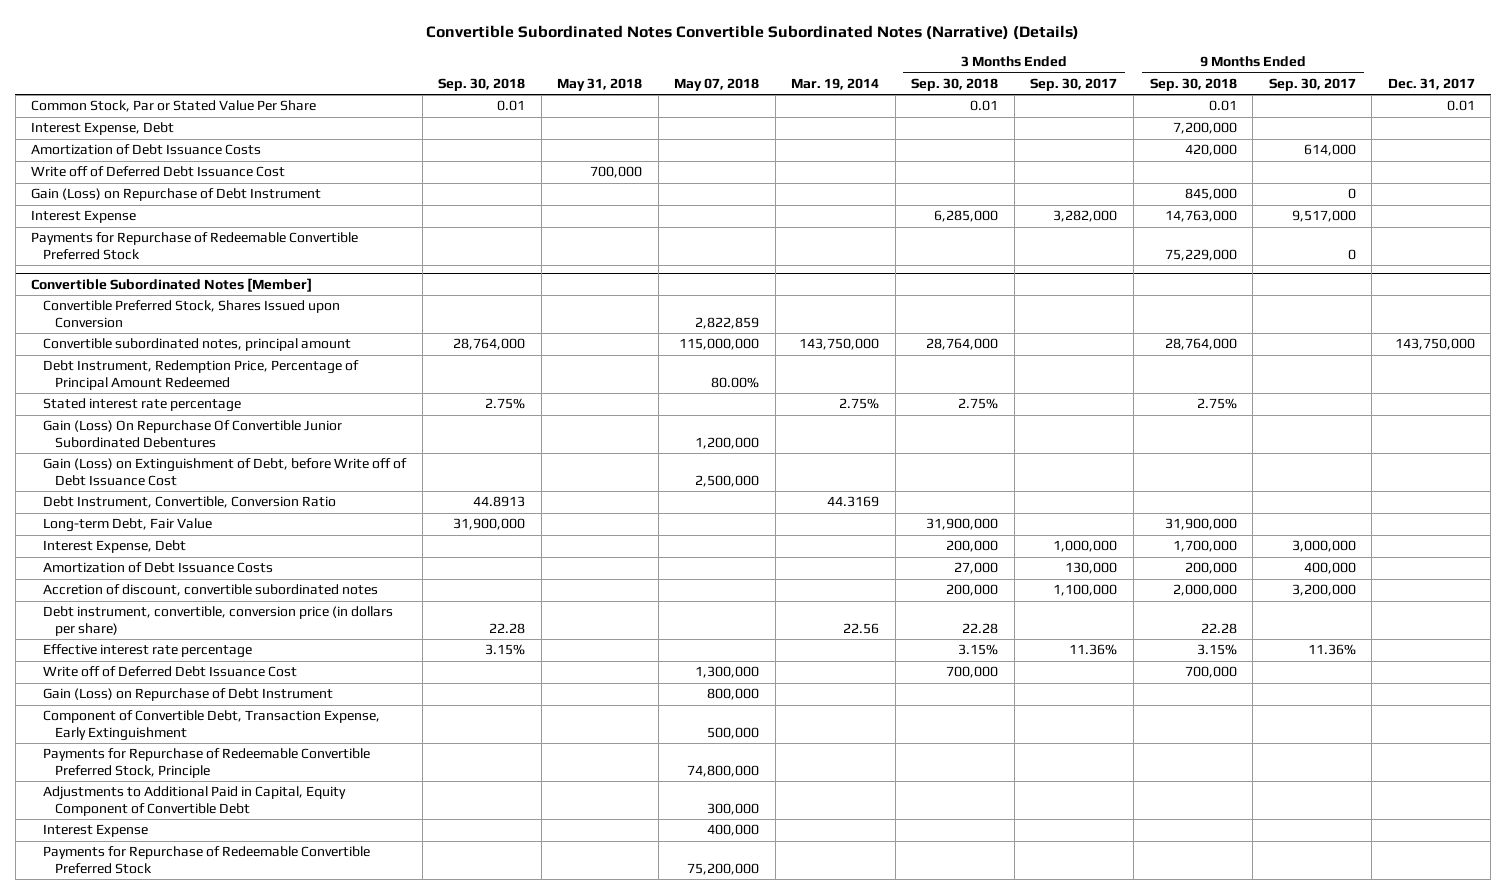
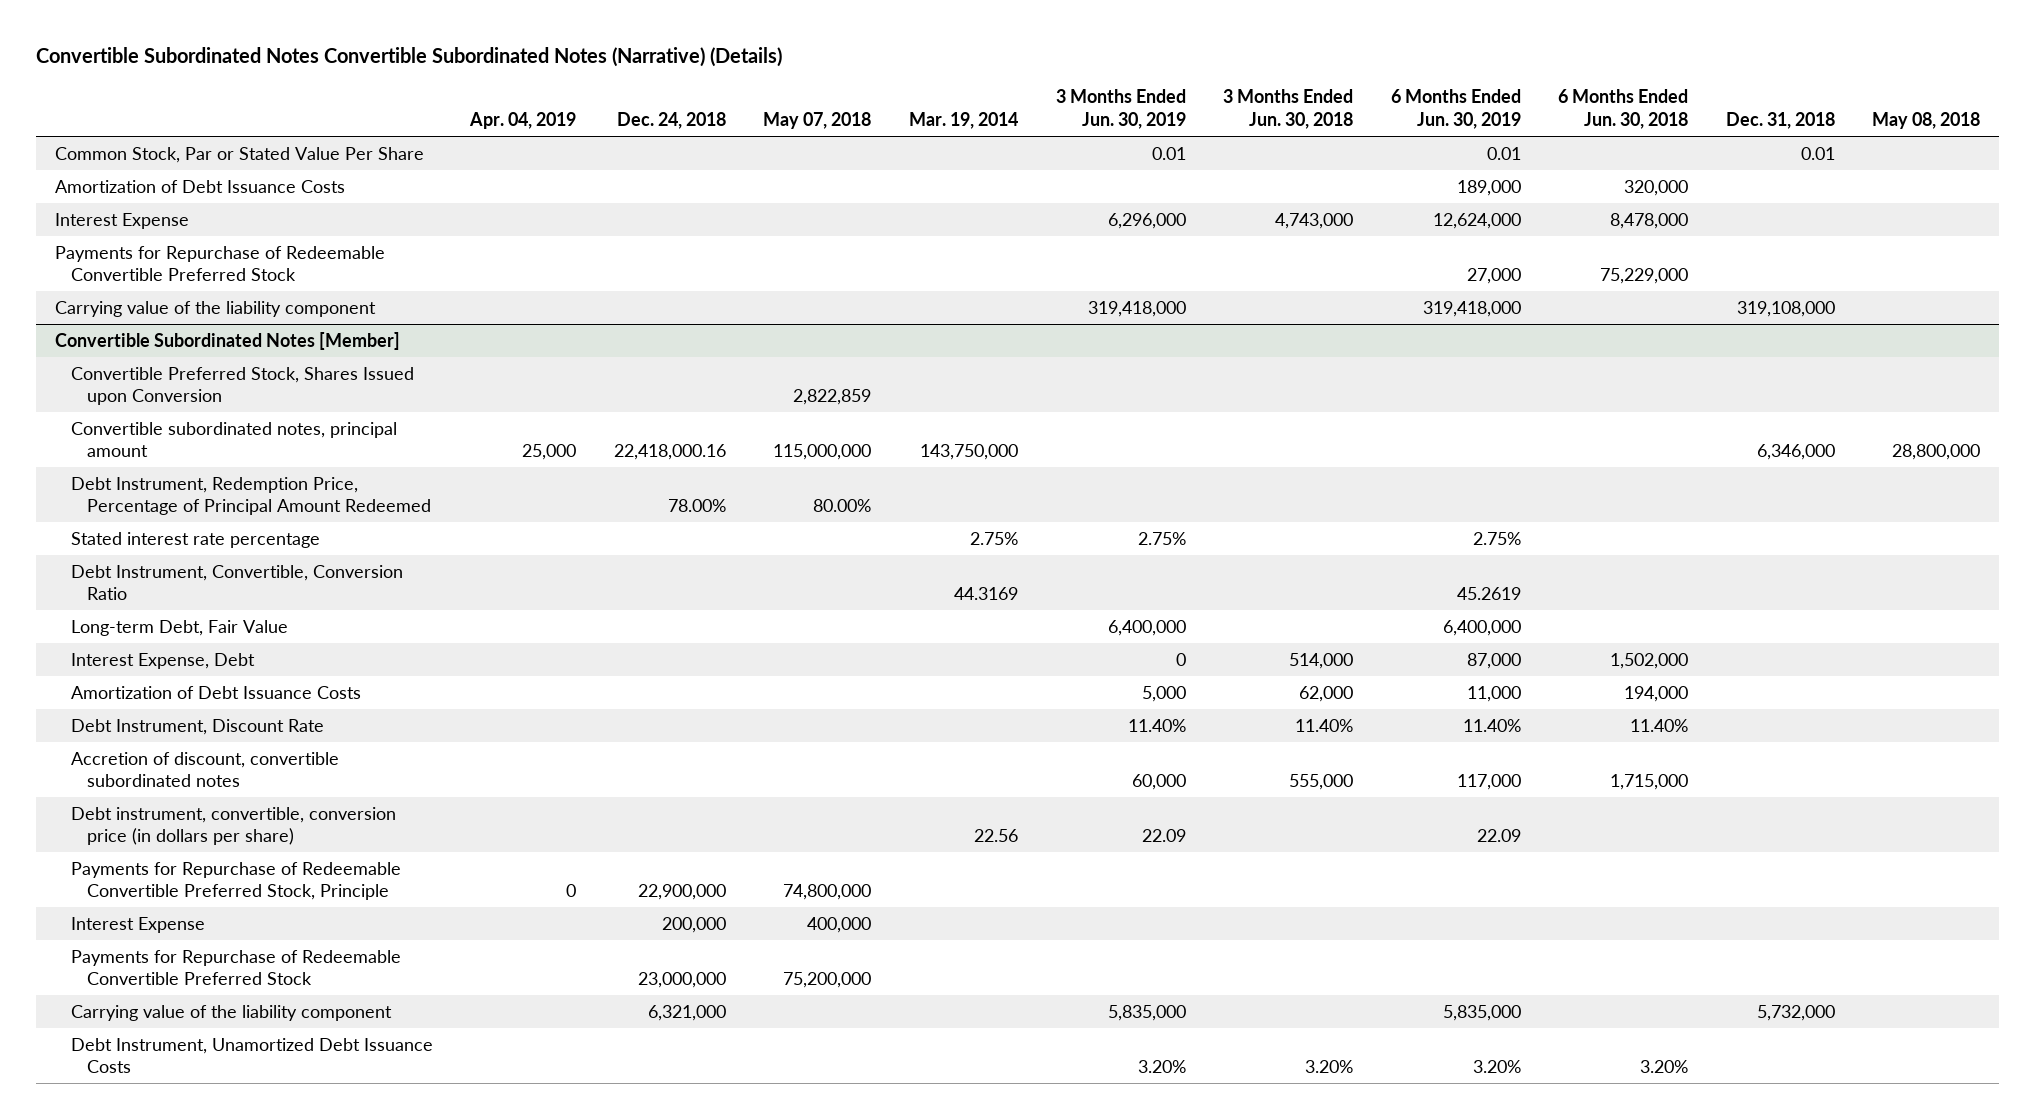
- | Sep. 30, 2018 | May 31, 2018 | May 07, 2018 | Mar. 19, 2014 | 3 Months Ended Sep. 30, 2018 | 3 Months Ended Sep. 30, 2017 | 9 Months Ended Sep. 30, 2018 | 9 Months Ended Sep. 30, 2017 | Dec. 31, 2017
+ | Apr. 04, 2019 | Dec. 24, 2018 | May 07, 2018 | Mar. 19, 2014 | 3 Months Ended Jun. 30, 2019 | 3 Months Ended Jun. 30, 2018 | 6 Months Ended Jun. 30, 2019 | 6 Months Ended Jun. 30, 2018 | Dec. 31, 2018 | May 08, 2018
- Interest Expense, Debt | | | | | | | 7,200,000 | |
- Write off of Deferred Debt Issuance Cost | | 700,000 | | | | | | |
- Gain (Loss) on Repurchase of Debt Instrument | | | | | | | 845,000 | 0 |
+ Carrying value of the liability component | | | | | 319,418,000 | | 319,418,000 | | 319,108,000 |
@ Convertible Subordinated Notes [Member]
- Gain (Loss) On Repurchase Of Convertible Junior Subordinated Debentures | | | 1,200,000 | | | | | |
- Gain (Loss) on Extinguishment of Debt, before Write off of Debt Issuance Cost | | | 2,500,000 | | | | | |
+ Debt Instrument, Discount Rate | | | | | 11.40% | 11.40% | 11.40% | 11.40% | |
- Effective interest rate percentage | 3.15% | | | | 3.15% | 11.36% | 3.15% | 11.36% |
- Write off of Deferred Debt Issuance Cost | | | 1,300,000 | | 700,000 | | 700,000 | |
- Gain (Loss) on Repurchase of Debt Instrument | | | 800,000 | | | | | |
- Component of Convertible Debt, Transaction Expense, Early Extinguishment | | | 500,000 | | | | | |
- Adjustments to Additional Paid in Capital, Equity Component of Convertible Debt | | | 300,000 | | | | | |
+ Carrying value of the liability component | | 6,321,000 | | | 5,835,000 | | 5,835,000 | | 5,732,000 |
+ Debt Instrument, Unamortized Debt Issuance Costs | | | | | 3.20% | 3.20% | 3.20% | 3.20% | |

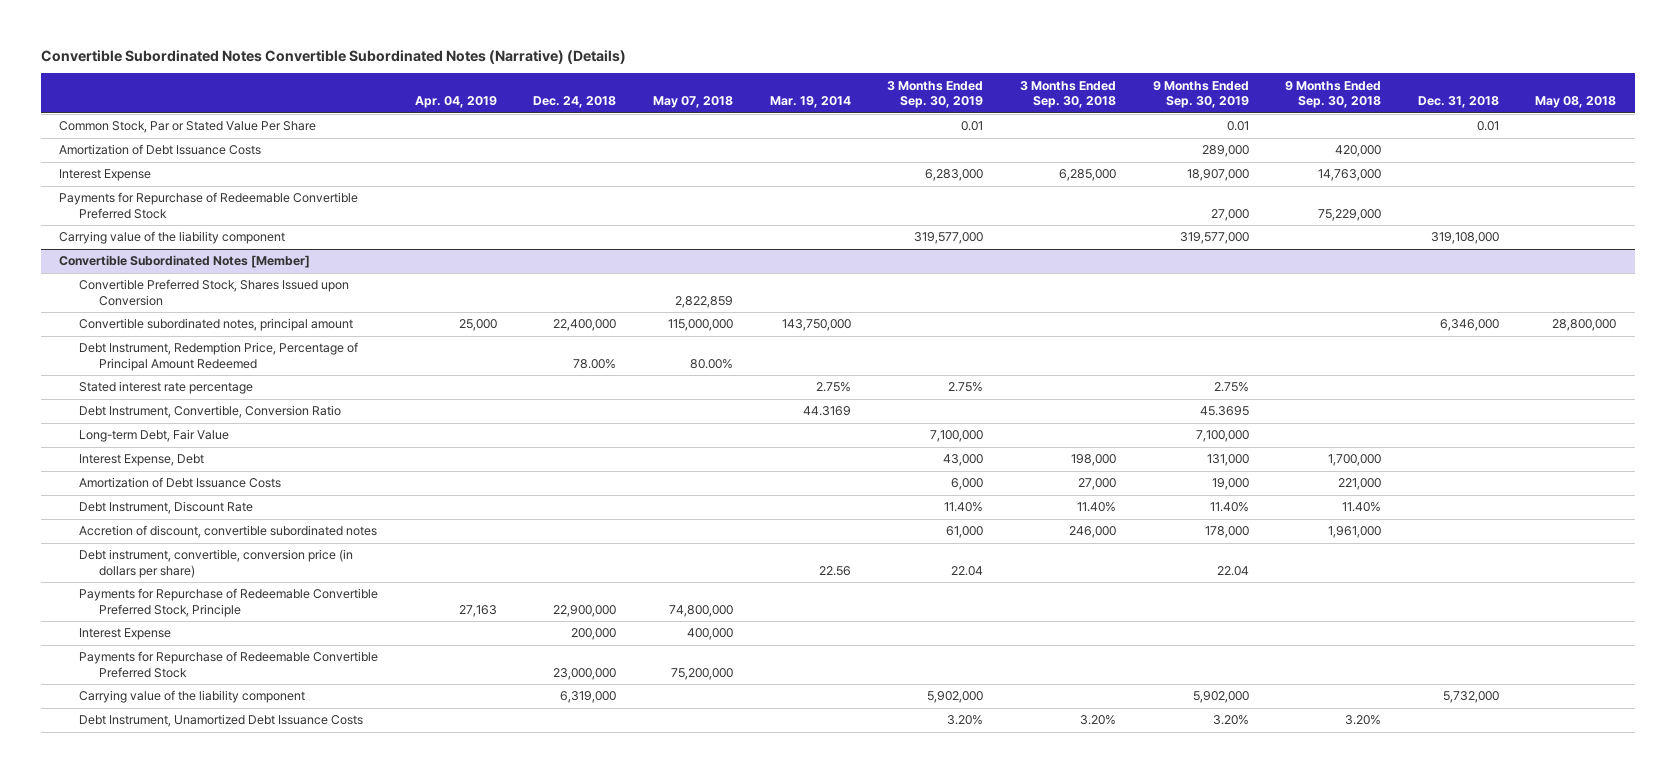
- | Apr. 04, 2019 | Dec. 24, 2018 | May 07, 2018 | Mar. 19, 2014 | 3 Months Ended Jun. 30, 2019 | 3 Months Ended Jun. 30, 2018 | 6 Months Ended Jun. 30, 2019 | 6 Months Ended Jun. 30, 2018 | Dec. 31, 2018 | May 08, 2018
+ | Apr. 04, 2019 | Dec. 24, 2018 | May 07, 2018 | Mar. 19, 2014 | 3 Months Ended Sep. 30, 2019 | 3 Months Ended Sep. 30, 2018 | 9 Months Ended Sep. 30, 2019 | 9 Months Ended Sep. 30, 2018 | Dec. 31, 2018 | May 08, 2018
@ Convertible Subordinated Notes [Member]
- Convertible subordinated notes, principal amount | 25,000 | 22,418,000.16 | 115,000,000 | 143,750,000 | | | | | 6,346,000 | 28,800,000
+ Convertible subordinated notes, principal amount | 25,000 | 22,400,000 | 115,000,000 | 143,750,000 | | | | | 6,346,000 | 28,800,000
- Payments for Repurchase of Redeemable Convertible Preferred Stock, Principle | 0 | 22,900,000 | 74,800,000 | | | | | | |
+ Payments for Repurchase of Redeemable Convertible Preferred Stock, Principle | 27,163 | 22,900,000 | 74,800,000 | | | | | | |
- Carrying value of the liability component | | 6,321,000 | | | 5,835,000 | | 5,835,000 | | 5,732,000 |
+ Carrying value of the liability component | | 6,319,000 | | | 5,902,000 | | 5,902,000 | | 5,732,000 |

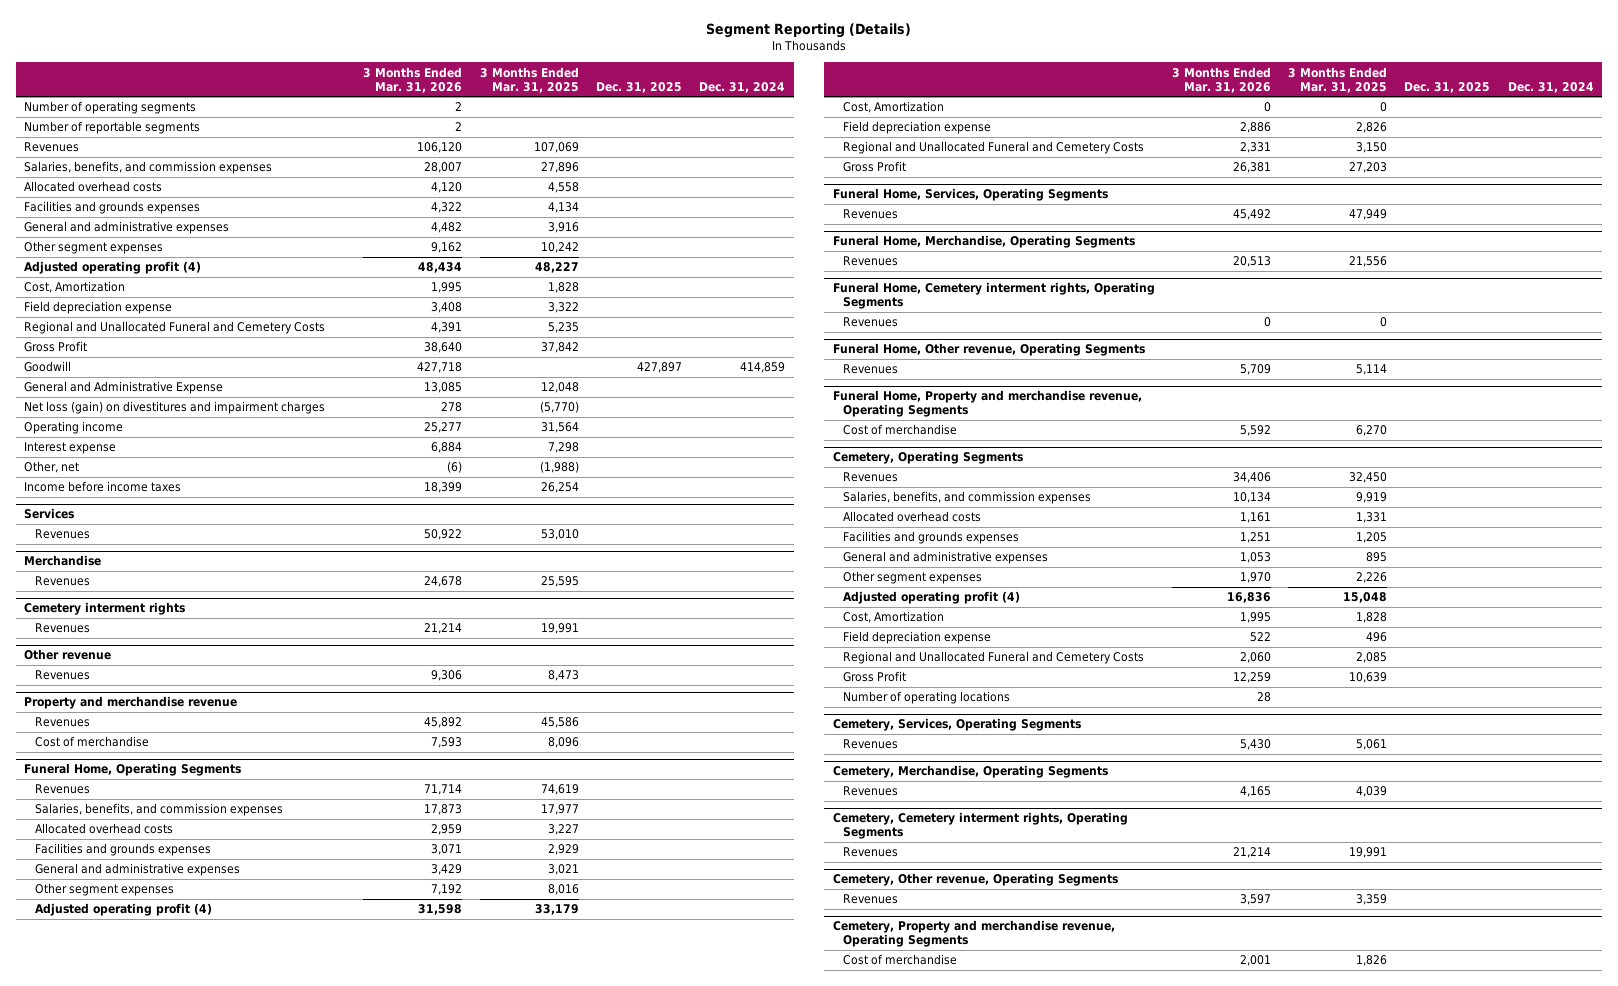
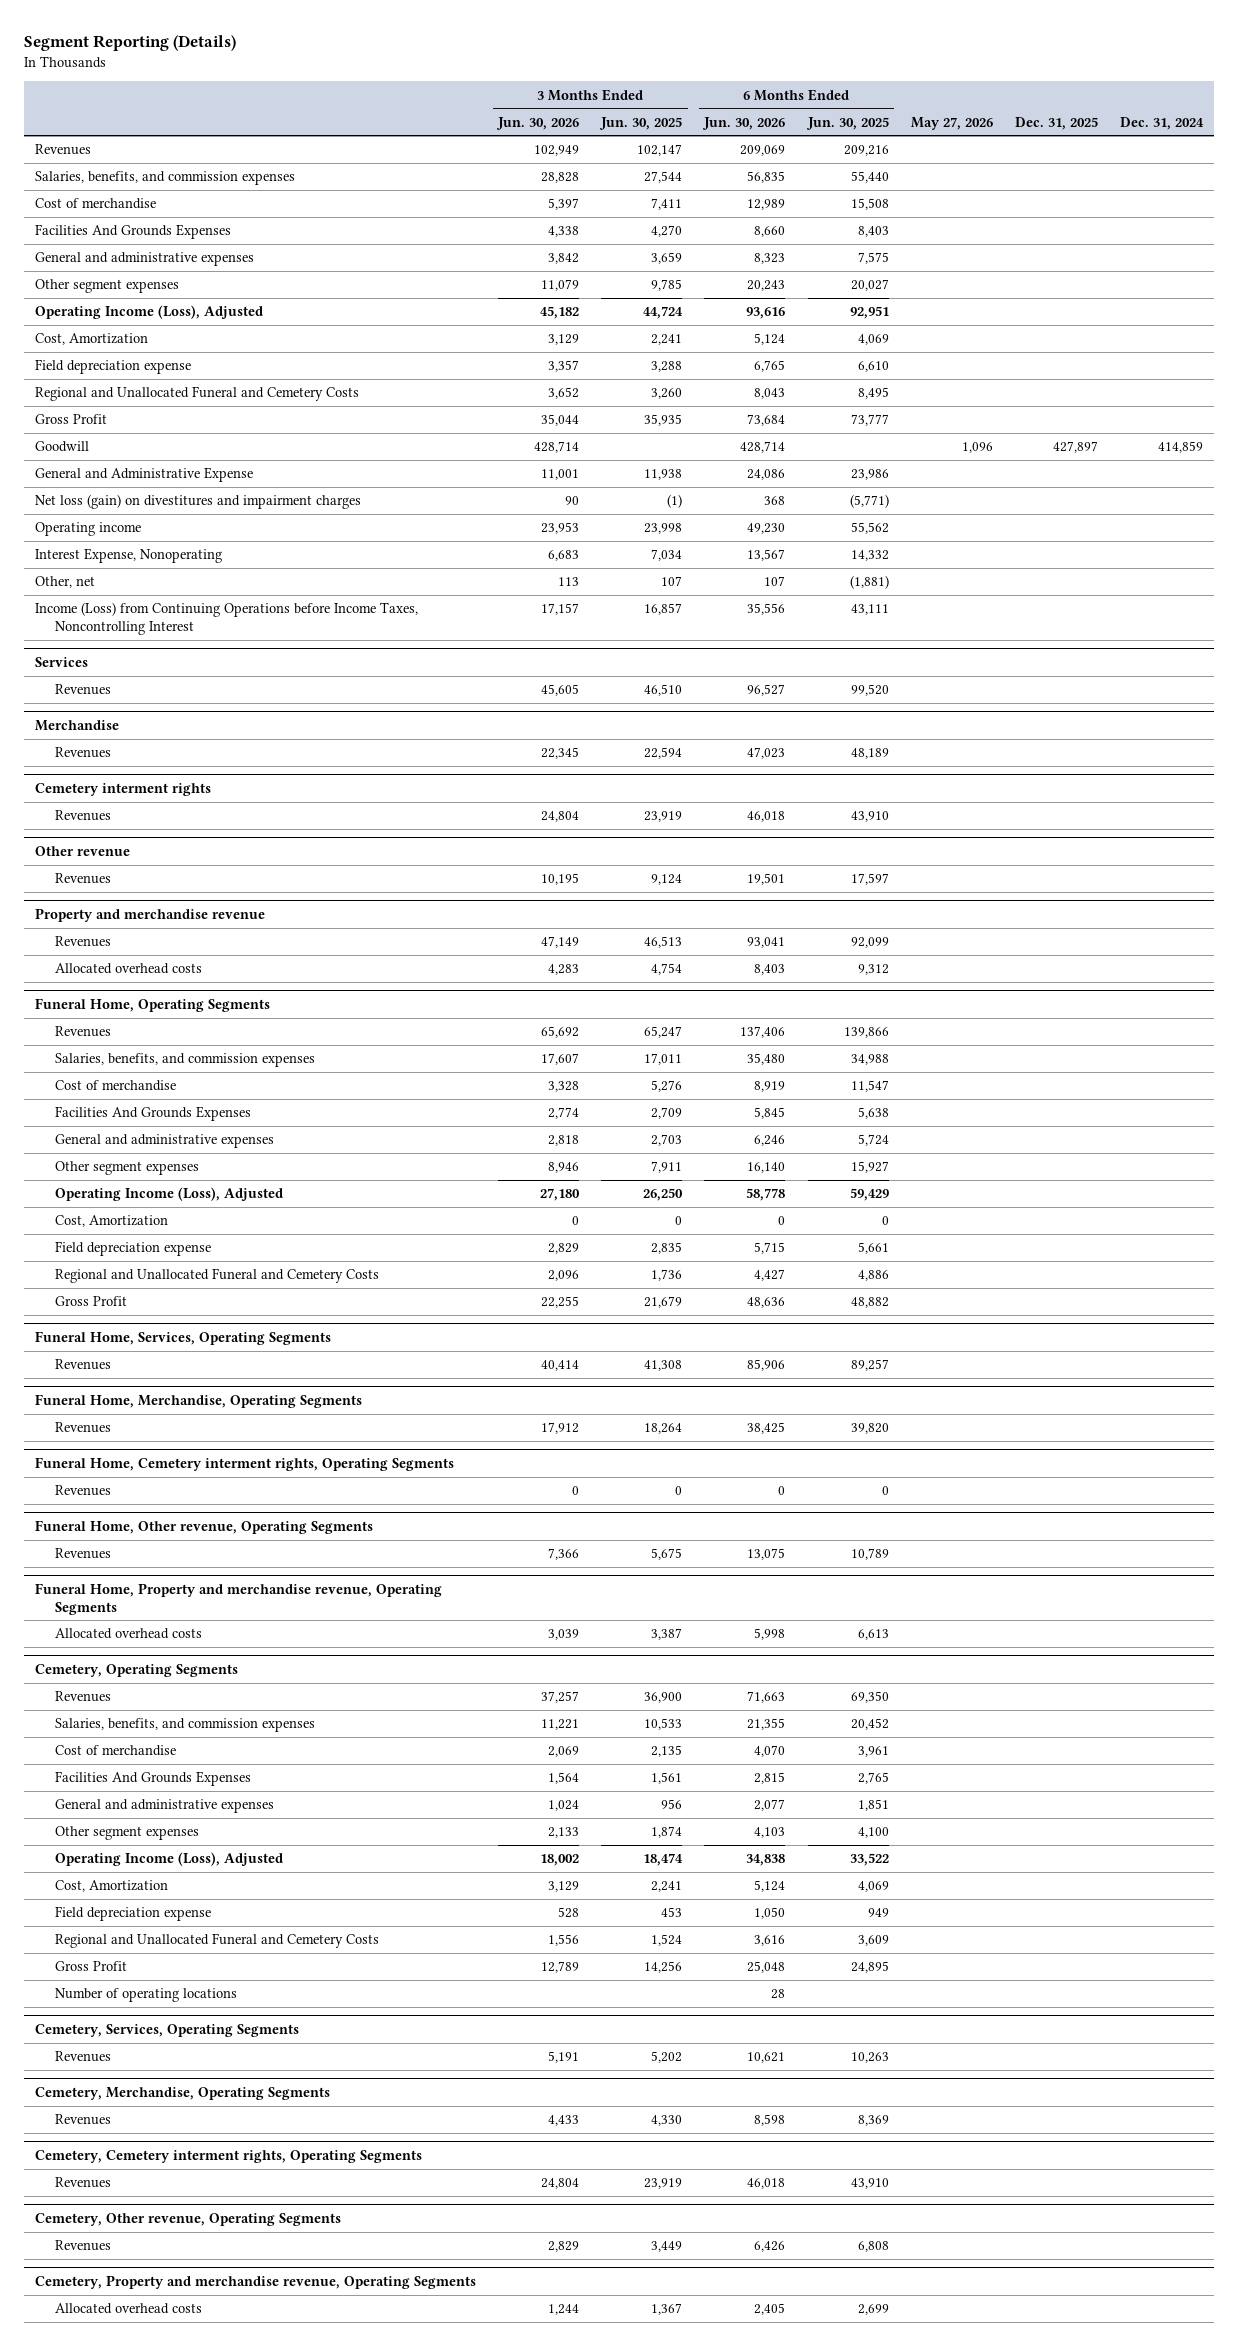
- | 3 Months Ended Mar. 31, 2026 | 3 Months Ended Mar. 31, 2025 | Dec. 31, 2025 | Dec. 31, 2024
+ | 3 Months Ended Jun. 30, 2026 | 3 Months Ended Jun. 30, 2025 | 6 Months Ended Jun. 30, 2026 | 6 Months Ended Jun. 30, 2025 | May 27, 2026 | Dec. 31, 2025 | Dec. 31, 2024
- Number of operating segments | 2 | | |
- Number of reportable segments | 2 | | |
- Allocated overhead costs | 4,120 | 4,558 | |
- Facilities and grounds expenses | 4,322 | 4,134 | |
+ Cost of merchandise | 5,397 | 7,411 | 12,989 | 15,508 | | |
+ Facilities And Grounds Expenses | 4,338 | 4,270 | 8,660 | 8,403 | | |
- Adjusted operating profit (4) | 48,434 | 48,227 | |
+ Operating Income (Loss), Adjusted | 45,182 | 44,724 | 93,616 | 92,951 | | |
- Interest expense | 6,884 | 7,298 | |
+ Interest Expense, Nonoperating | 6,683 | 7,034 | 13,567 | 14,332 | | |
- Income before income taxes | 18,399 | 26,254 | |
+ Income (Loss) from Continuing Operations before Income Taxes, Noncontrolling Interest | 17,157 | 16,857 | 35,556 | 43,111 | | |
@ Property and merchandise revenue
- Cost of merchandise | 7,593 | 8,096 | |
+ Allocated overhead costs | 4,283 | 4,754 | 8,403 | 9,312 | | |
@ Funeral Home, Operating Segments
- Allocated overhead costs | 2,959 | 3,227 | |
- Facilities and grounds expenses | 3,071 | 2,929 | |
+ Cost of merchandise | 3,328 | 5,276 | 8,919 | 11,547 | | |
+ Facilities And Grounds Expenses | 2,774 | 2,709 | 5,845 | 5,638 | | |
- Adjusted operating profit (4) | 31,598 | 33,179 | |
+ Operating Income (Loss), Adjusted | 27,180 | 26,250 | 58,778 | 59,429 | | |
@ Funeral Home, Property and merchandise revenue, Operating Segments
- Cost of merchandise | 5,592 | 6,270 | |
+ Allocated overhead costs | 3,039 | 3,387 | 5,998 | 6,613 | | |
@ Cemetery, Operating Segments
- Allocated overhead costs | 1,161 | 1,331 | |
- Facilities and grounds expenses | 1,251 | 1,205 | |
+ Cost of merchandise | 2,069 | 2,135 | 4,070 | 3,961 | | |
+ Facilities And Grounds Expenses | 1,564 | 1,561 | 2,815 | 2,765 | | |
- Adjusted operating profit (4) | 16,836 | 15,048 | |
+ Operating Income (Loss), Adjusted | 18,002 | 18,474 | 34,838 | 33,522 | | |
@ Cemetery, Property and merchandise revenue, Operating Segments
- Cost of merchandise | 2,001 | 1,826 | |
+ Allocated overhead costs | 1,244 | 1,367 | 2,405 | 2,699 | | |

